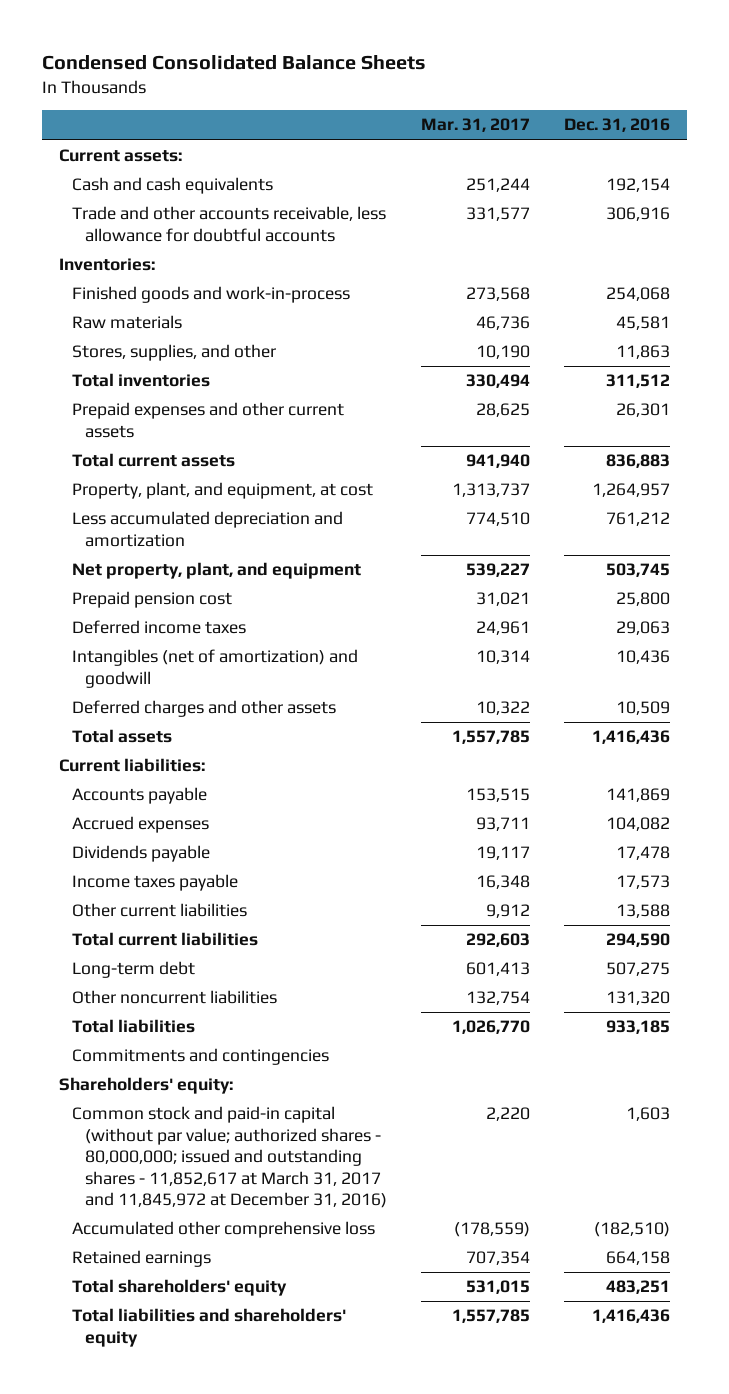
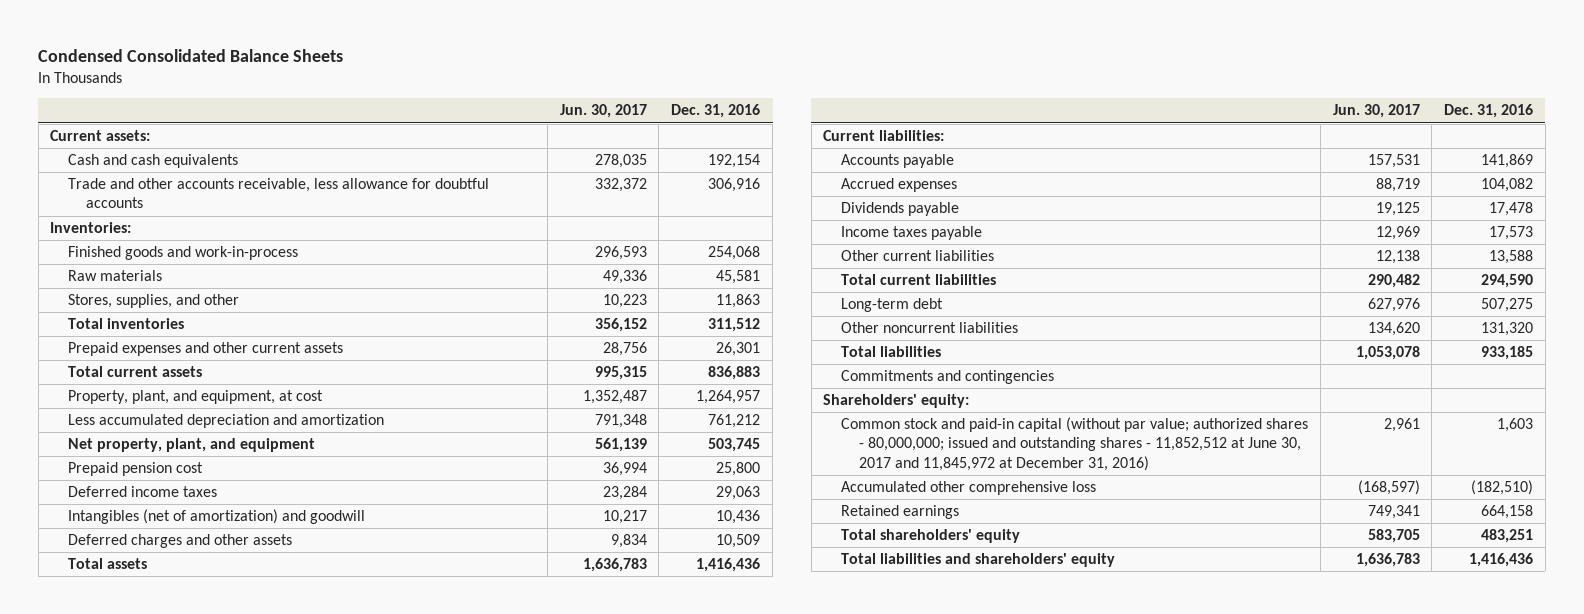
- | Mar. 31, 2017 | Dec. 31, 2016
+ | Jun. 30, 2017 | Dec. 31, 2016
- Common stock and paid-in capital (without par value; authorized shares - 80,000,000; issued and outstanding shares - 11,852,617 at March 31, 2017 and 11,845,972 at December 31, 2016) | 2,220 | 1,603
+ Common stock and paid-in capital (without par value; authorized shares - 80,000,000; issued and outstanding shares - 11,852,512 at June 30, 2017 and 11,845,972 at December 31, 2016) | 2,961 | 1,603

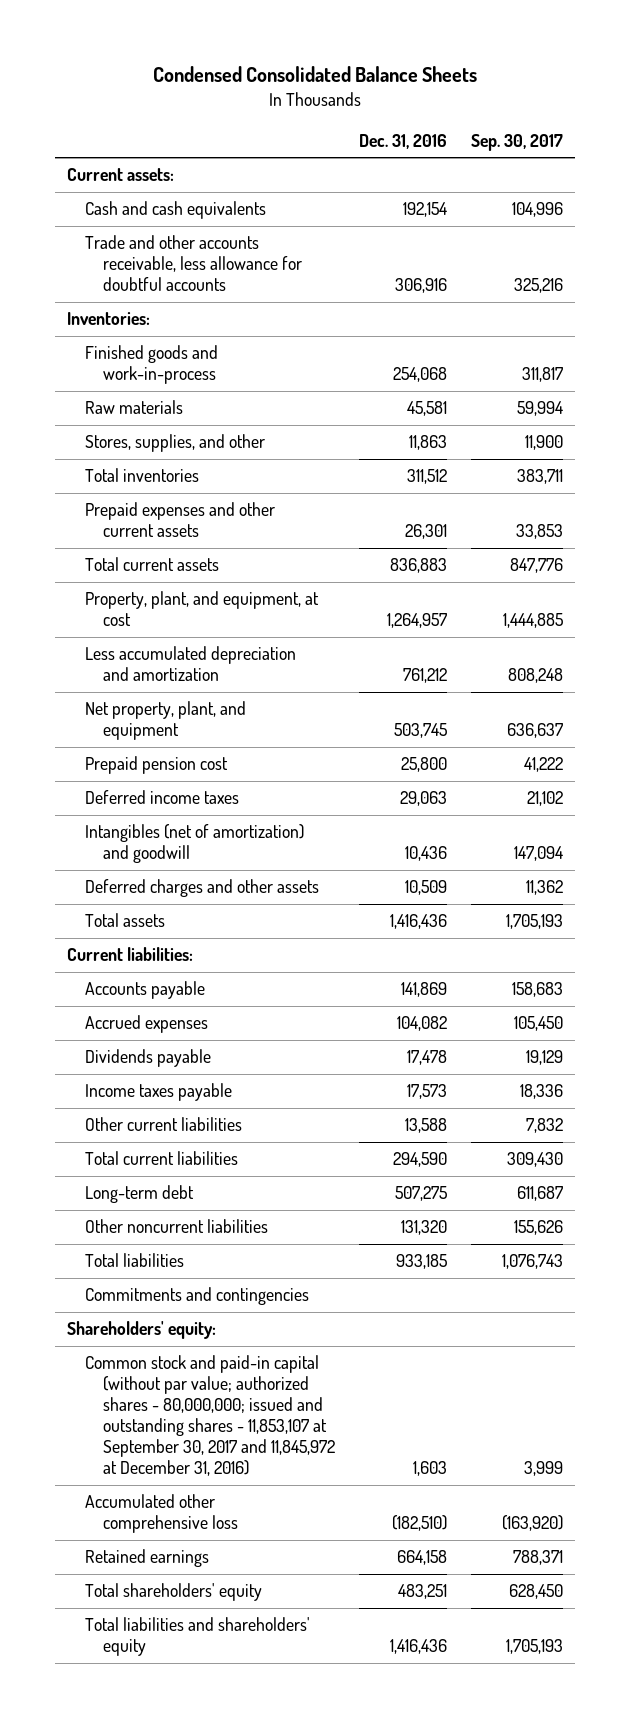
- | Jun. 30, 2017 | Dec. 31, 2016
+ | Dec. 31, 2016 | Sep. 30, 2017
- Common stock and paid-in capital (without par value; authorized shares - 80,000,000; issued and outstanding shares - 11,852,512 at June 30, 2017 and 11,845,972 at December 31, 2016) | 2,961 | 1,603
+ Common stock and paid-in capital (without par value; authorized shares - 80,000,000; issued and outstanding shares - 11,853,107 at September 30, 2017 and 11,845,972 at December 31, 2016) | 1,603 | 3,999

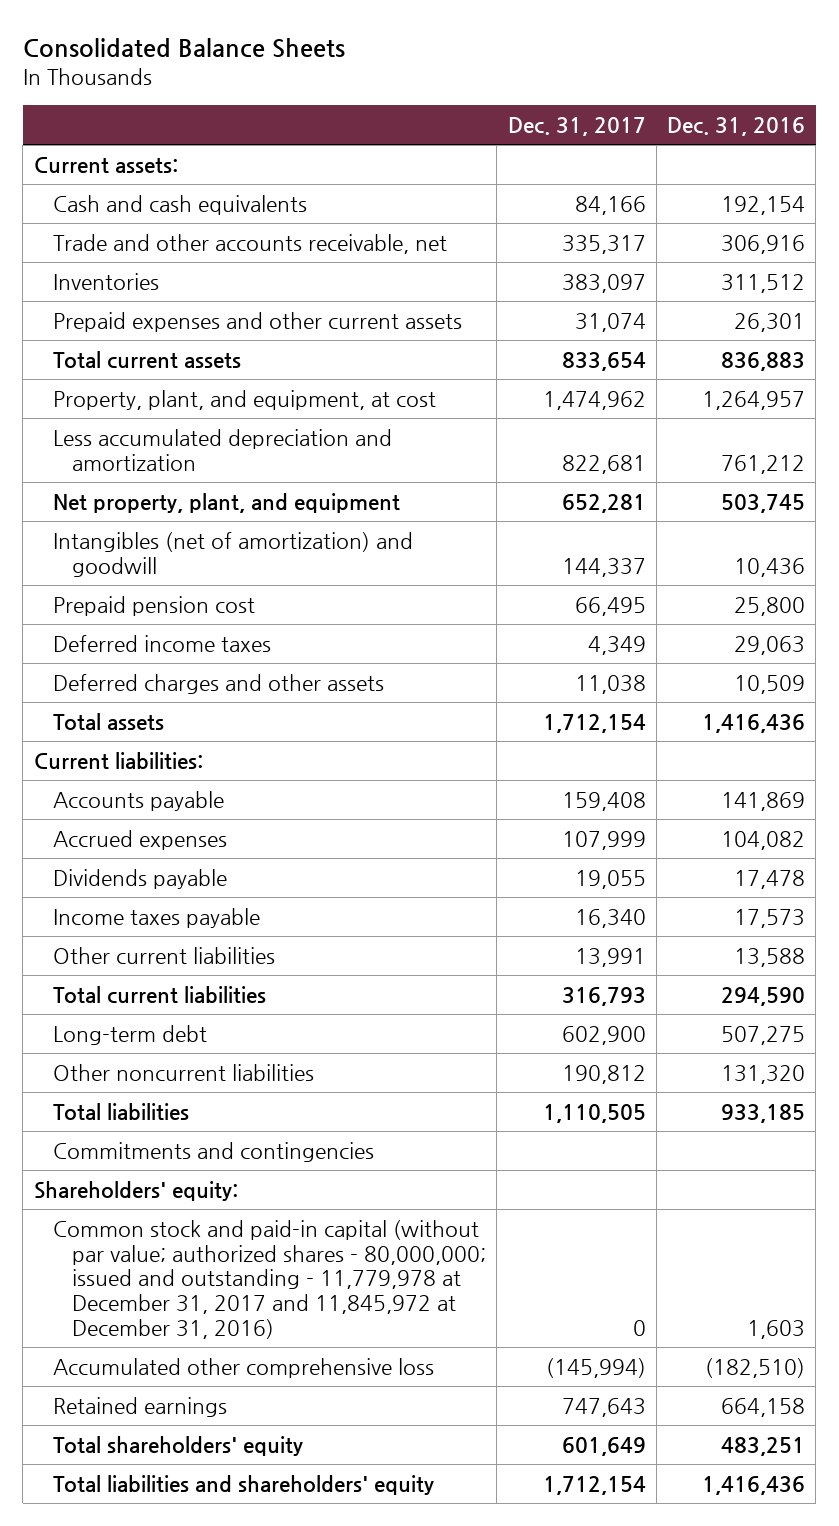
- Condensed Consolidated Balance Sheets
+ Consolidated Balance Sheets
- | Dec. 31, 2016 | Sep. 30, 2017
+ | Dec. 31, 2017 | Dec. 31, 2016
- Trade and other accounts receivable, less allowance for doubtful accounts | 306,916 | 325,216
- Inventories:
- Finished goods and work-in-process | 254,068 | 311,817
- Raw materials | 45,581 | 59,994
- Stores, supplies, and other | 11,863 | 11,900
- Total inventories | 311,512 | 383,711
+ Trade and other accounts receivable, net | 335,317 | 306,916
+ Inventories | 383,097 | 311,512
moved up: Intangibles (net of amortization) and goodwill | 144,337 | 10,436
- Common stock and paid-in capital (without par value; authorized shares - 80,000,000; issued and outstanding shares - 11,853,107 at September 30, 2017 and 11,845,972 at December 31, 2016) | 1,603 | 3,999
+ Common stock and paid-in capital (without par value; authorized shares - 80,000,000; issued and outstanding - 11,779,978 at December 31, 2017 and 11,845,972 at December 31, 2016) | 0 | 1,603

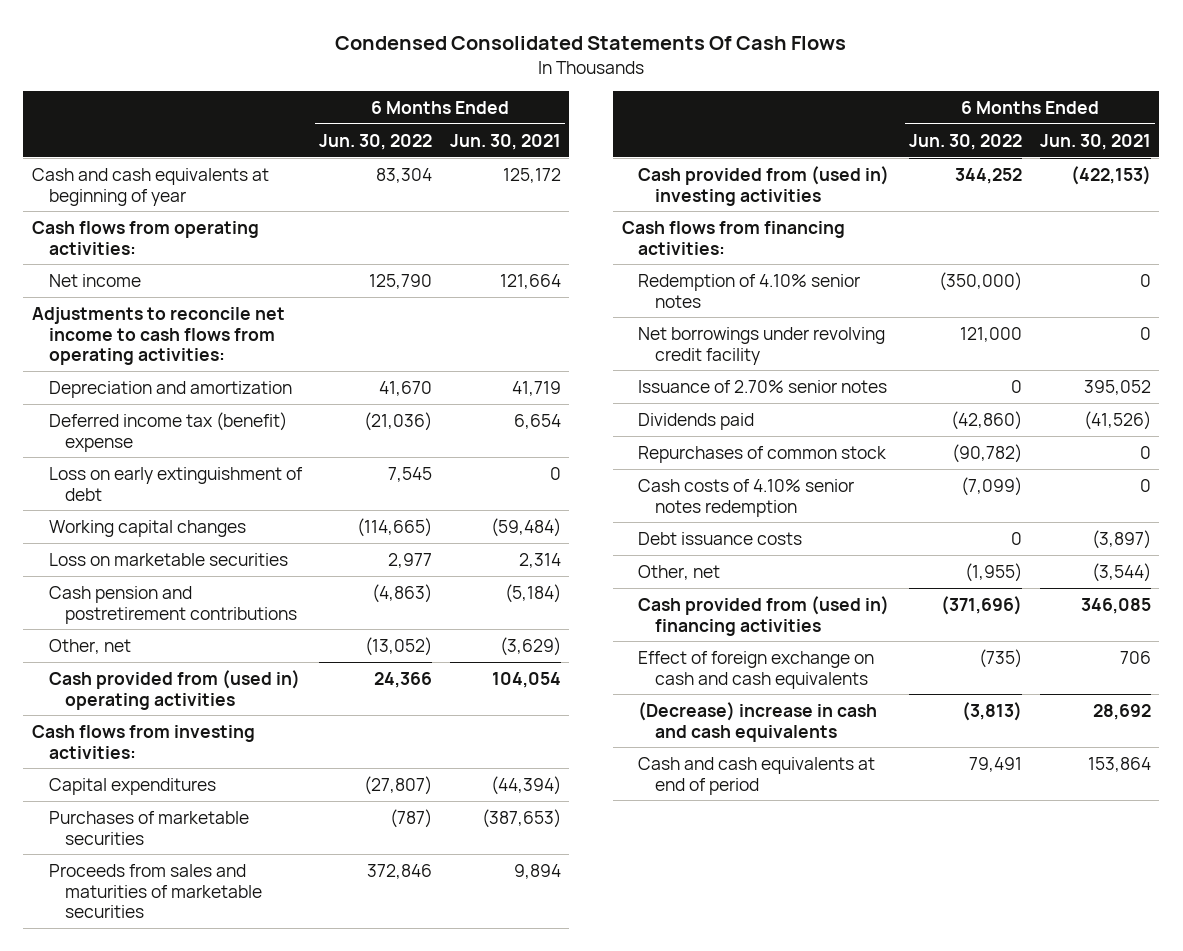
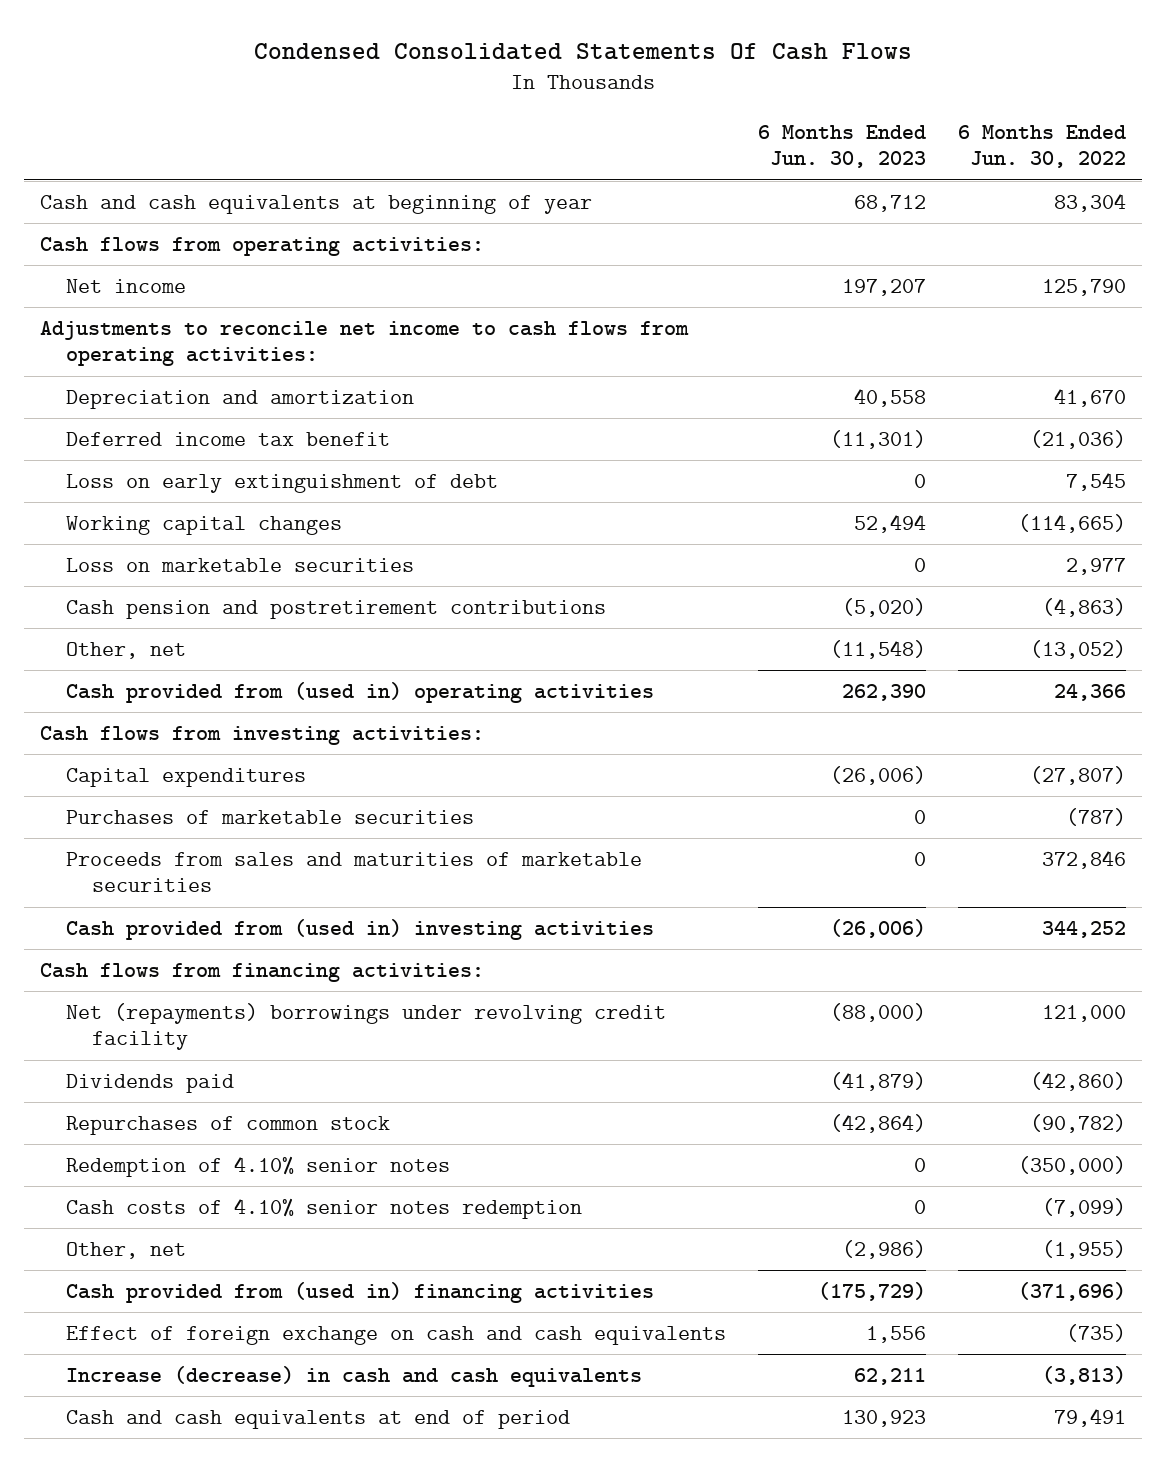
- | 6 Months Ended Jun. 30, 2022 | 6 Months Ended Jun. 30, 2021
+ | 6 Months Ended Jun. 30, 2023 | 6 Months Ended Jun. 30, 2022
- Deferred income tax (benefit) expense | (21,036) | 6,654
+ Deferred income tax benefit | (11,301) | (21,036)
- Net borrowings under revolving credit facility | 121,000 | 0
- Issuance of 2.70% senior notes | 0 | 395,052
+ Net (repayments) borrowings under revolving credit facility | (88,000) | 121,000
moved down: Redemption of 4.10% senior notes | 0 | (350,000)
- Debt issuance costs | 0 | (3,897)
- (Decrease) increase in cash and cash equivalents | (3,813) | 28,692
+ Increase (decrease) in cash and cash equivalents | 62,211 | (3,813)

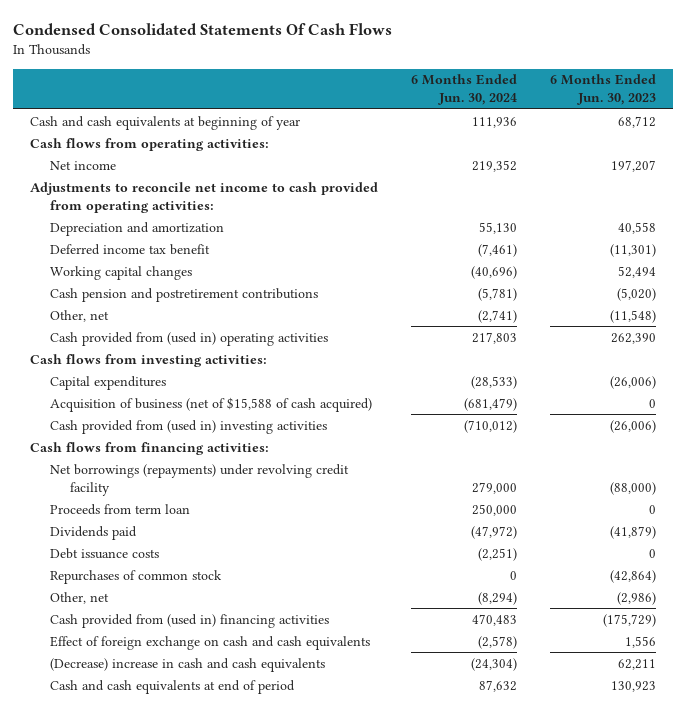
- | 6 Months Ended Jun. 30, 2023 | 6 Months Ended Jun. 30, 2022
+ | 6 Months Ended Jun. 30, 2024 | 6 Months Ended Jun. 30, 2023
- Adjustments to reconcile net income to cash flows from operating activities:
+ Adjustments to reconcile net income to cash provided from operating activities:
- Loss on early extinguishment of debt | 0 | 7,545
- Loss on marketable securities | 0 | 2,977
- Purchases of marketable securities | 0 | (787)
- Proceeds from sales and maturities of marketable securities | 0 | 372,846
+ Acquisition of business (net of $15,588 of cash acquired) | (681,479) | 0
- Net (repayments) borrowings under revolving credit facility | (88,000) | 121,000
+ Net borrowings (repayments) under revolving credit facility | 279,000 | (88,000)
+ Proceeds from term loan | 250,000 | 0
+ Debt issuance costs | (2,251) | 0
- Redemption of 4.10% senior notes | 0 | (350,000)
- Cash costs of 4.10% senior notes redemption | 0 | (7,099)
- Increase (decrease) in cash and cash equivalents | 62,211 | (3,813)
+ (Decrease) increase in cash and cash equivalents | (24,304) | 62,211

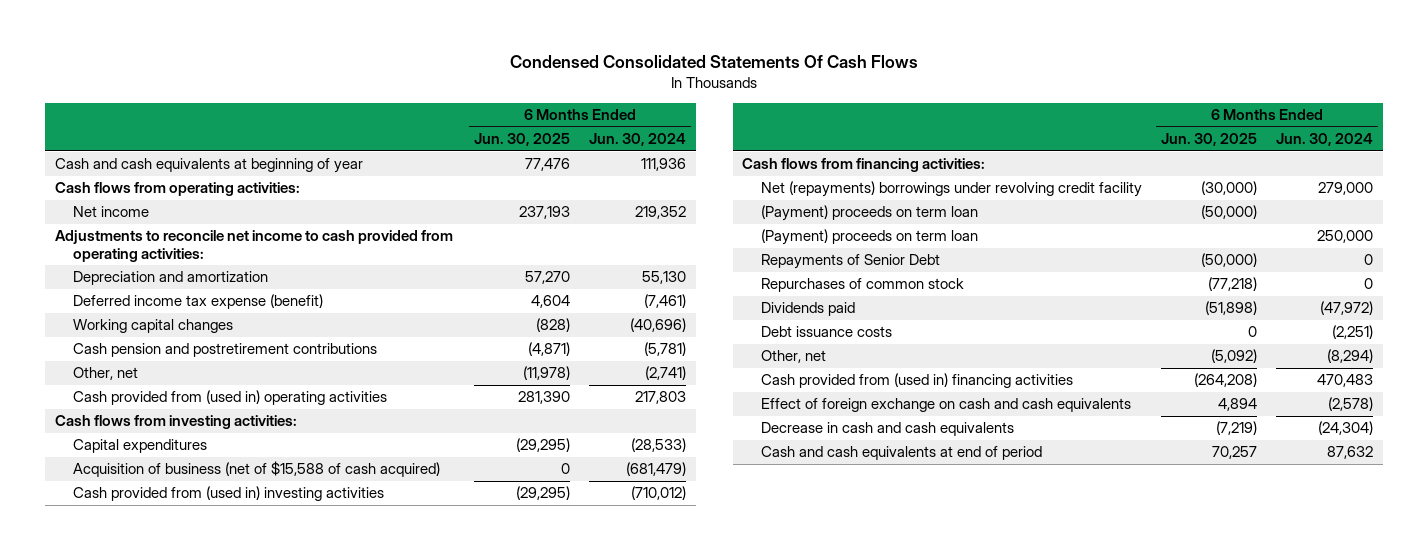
- | 6 Months Ended Jun. 30, 2024 | 6 Months Ended Jun. 30, 2023
+ | 6 Months Ended Jun. 30, 2025 | 6 Months Ended Jun. 30, 2024
- Deferred income tax benefit | (7,461) | (11,301)
+ Deferred income tax expense (benefit) | 4,604 | (7,461)
- Net borrowings (repayments) under revolving credit facility | 279,000 | (88,000)
- Proceeds from term loan | 250,000 | 0
+ Net (repayments) borrowings under revolving credit facility | (30,000) | 279,000
+ (Payment) proceeds on term loan | (50,000) |
+ (Payment) proceeds on term loan | | 250,000
+ Repayments of Senior Debt | (50,000) | 0
moved up: Repurchases of common stock | (77,218) | 0
- (Decrease) increase in cash and cash equivalents | (24,304) | 62,211
+ Decrease in cash and cash equivalents | (7,219) | (24,304)

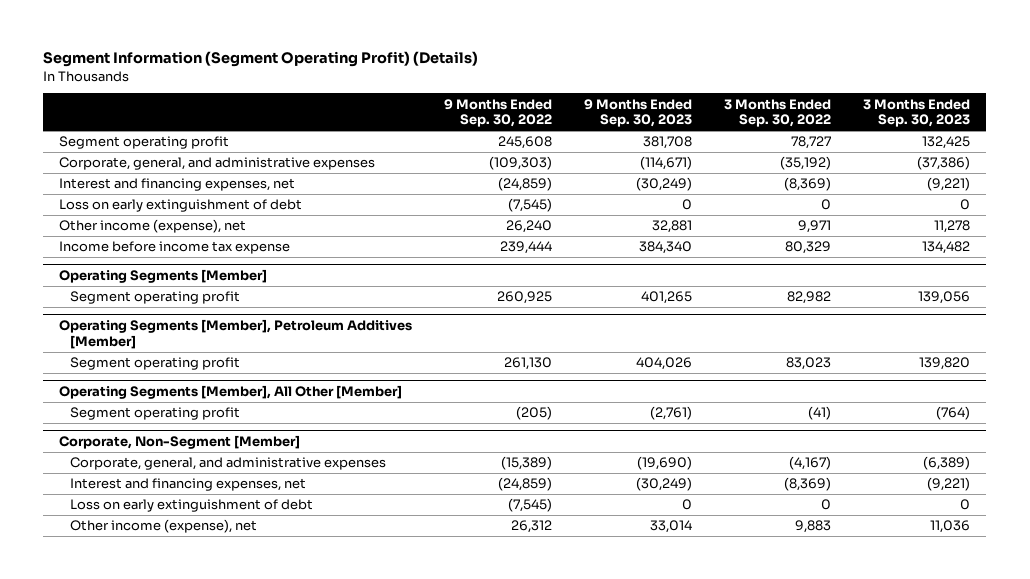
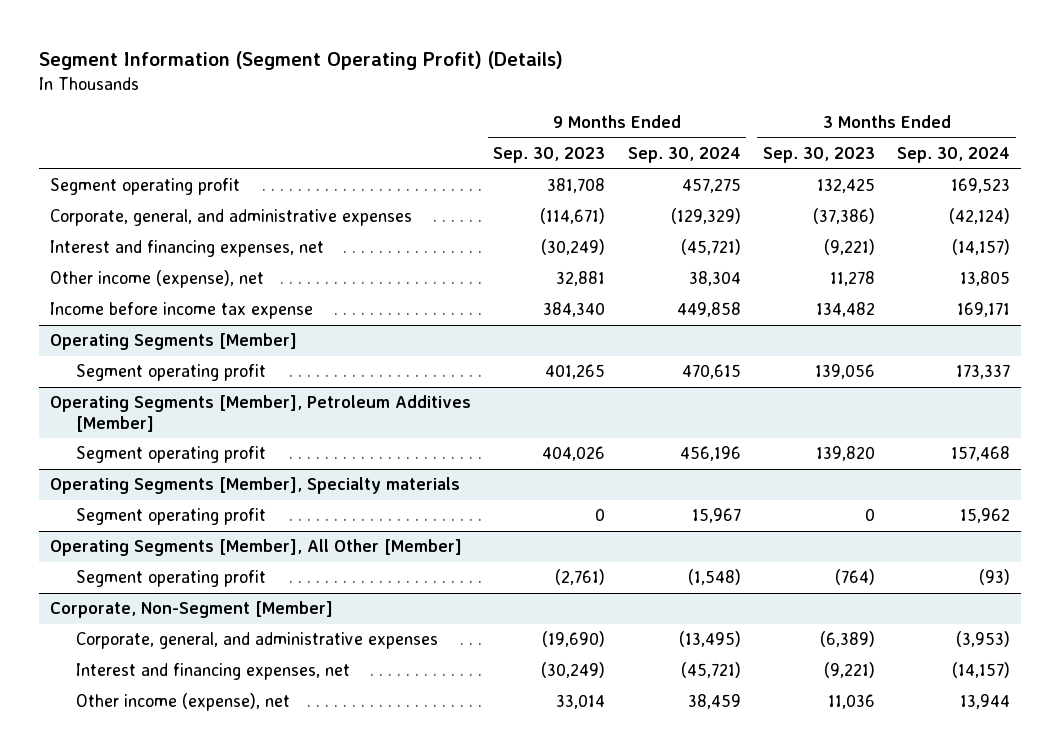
- | 9 Months Ended Sep. 30, 2022 | 9 Months Ended Sep. 30, 2023 | 3 Months Ended Sep. 30, 2022 | 3 Months Ended Sep. 30, 2023
+ | 9 Months Ended Sep. 30, 2023 | 9 Months Ended Sep. 30, 2024 | 3 Months Ended Sep. 30, 2023 | 3 Months Ended Sep. 30, 2024
- Loss on early extinguishment of debt | (7,545) | 0 | 0 | 0
+ Operating Segments [Member], Specialty materials
+ Segment operating profit | 0 | 15,967 | 0 | 15,962
@ Corporate, Non-Segment [Member]
- Loss on early extinguishment of debt | (7,545) | 0 | 0 | 0

